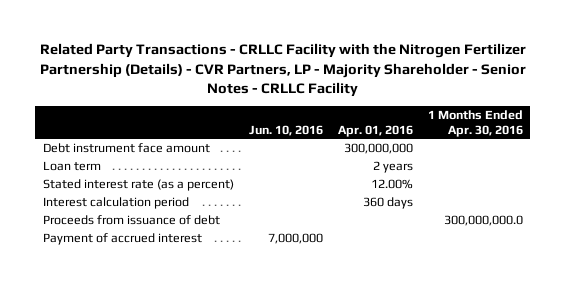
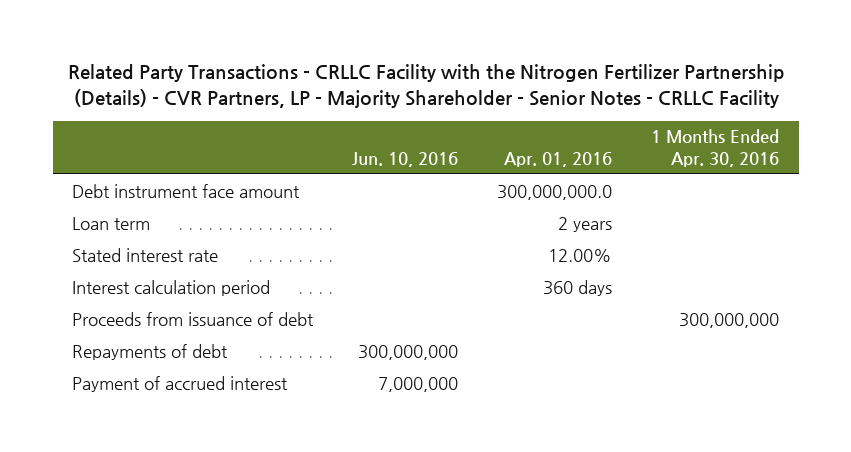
- Debt instrument face amount | | 300,000,000 |
+ Debt instrument face amount | | 300,000,000.0 |
- Stated interest rate (as a percent) | | 12.00% |
+ Stated interest rate | | 12.00% |
- Proceeds from issuance of debt | | | 300,000,000.0
+ Proceeds from issuance of debt | | | 300,000,000
+ Repayments of debt | 300,000,000 | |

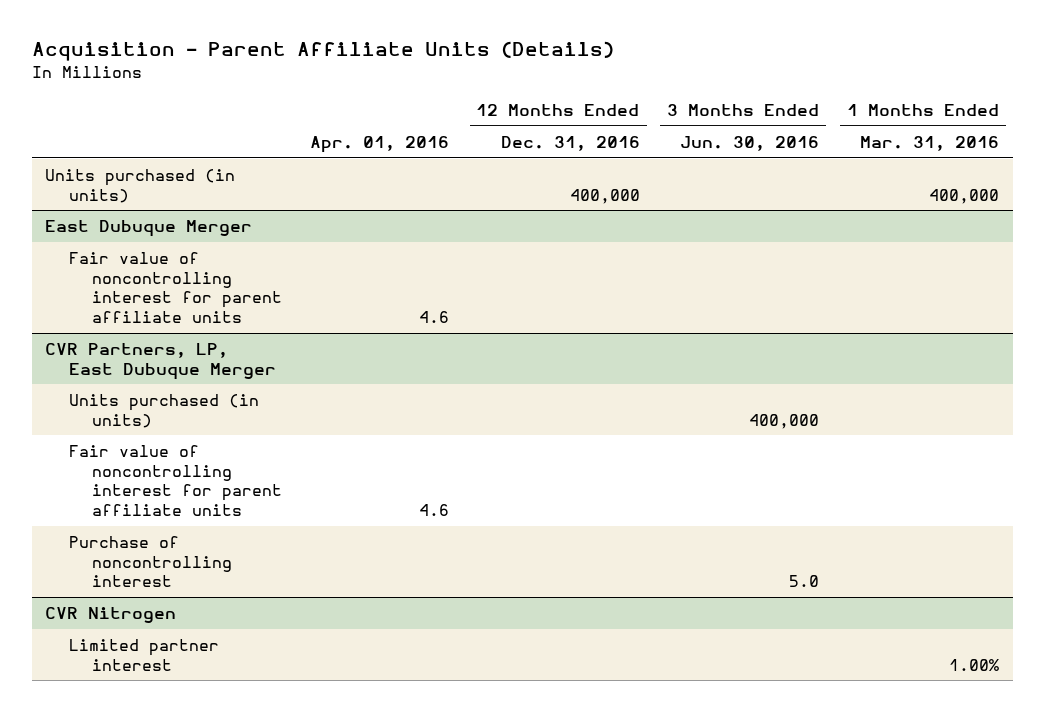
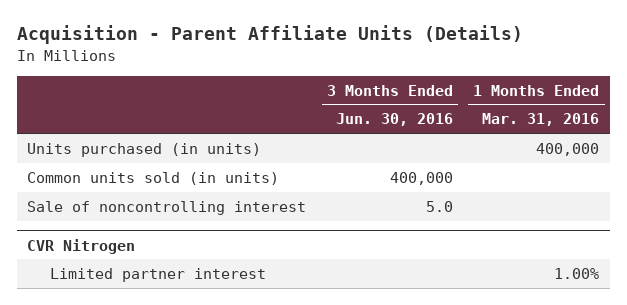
- | Apr. 01, 2016 | 12 Months Ended Dec. 31, 2016 | 3 Months Ended Jun. 30, 2016 | 1 Months Ended Mar. 31, 2016
+ | 3 Months Ended Jun. 30, 2016 | 1 Months Ended Mar. 31, 2016
- East Dubuque Merger
- Fair value of noncontrolling interest for parent affiliate units | 4.6 | | |
- CVR Partners, LP, East Dubuque Merger
- Units purchased (in units) | | | 400,000 |
- Fair value of noncontrolling interest for parent affiliate units | 4.6 | | |
- Purchase of noncontrolling interest | | | 5.0 |
+ Common units sold (in units) | 400,000 |
+ Sale of noncontrolling interest | 5.0 |

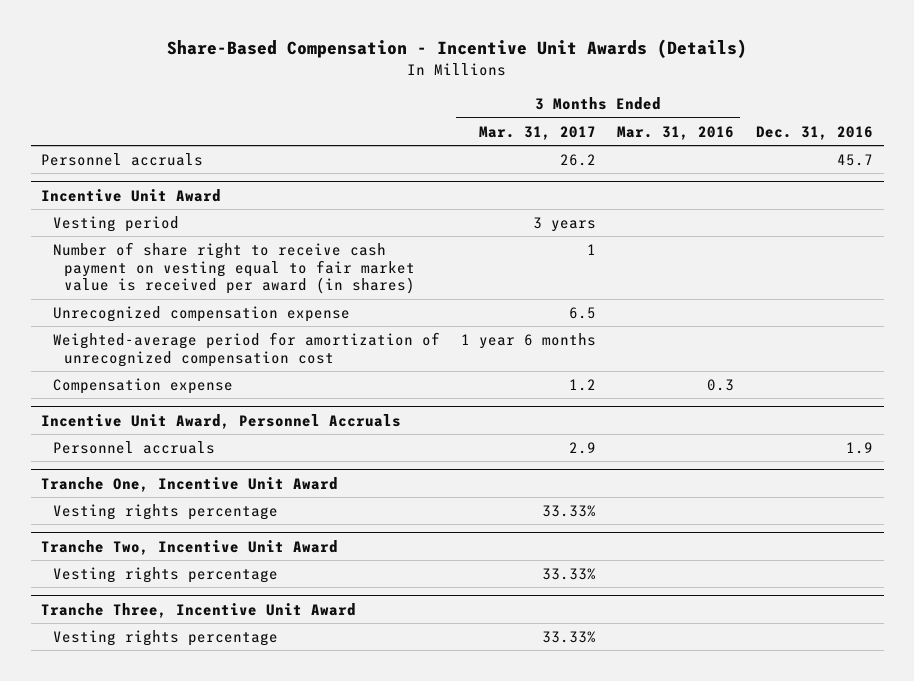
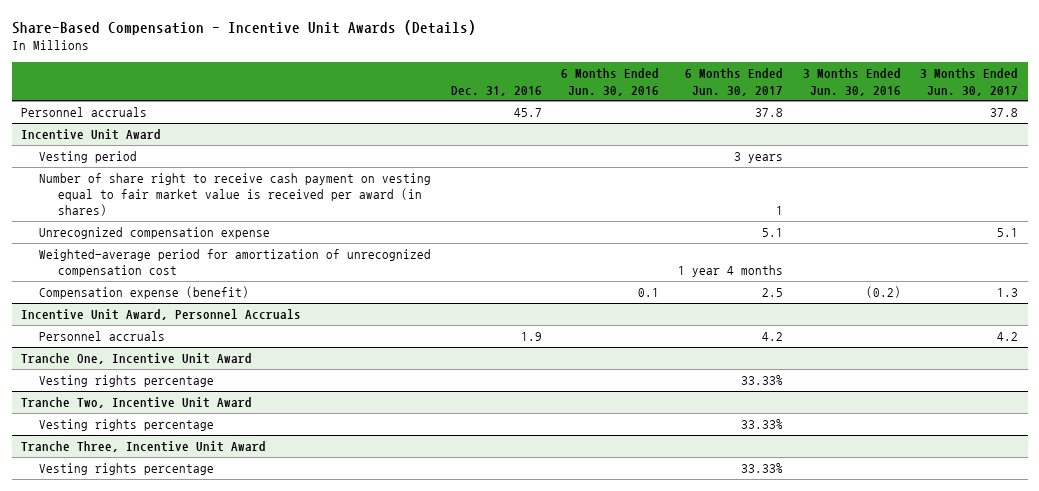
- | 3 Months Ended Mar. 31, 2017 | 3 Months Ended Mar. 31, 2016 | Dec. 31, 2016
+ | Dec. 31, 2016 | 6 Months Ended Jun. 30, 2016 | 6 Months Ended Jun. 30, 2017 | 3 Months Ended Jun. 30, 2016 | 3 Months Ended Jun. 30, 2017
@ Incentive Unit Award
- Compensation expense | 1.2 | 0.3 |
+ Compensation expense (benefit) | | 0.1 | 2.5 | (0.2) | 1.3

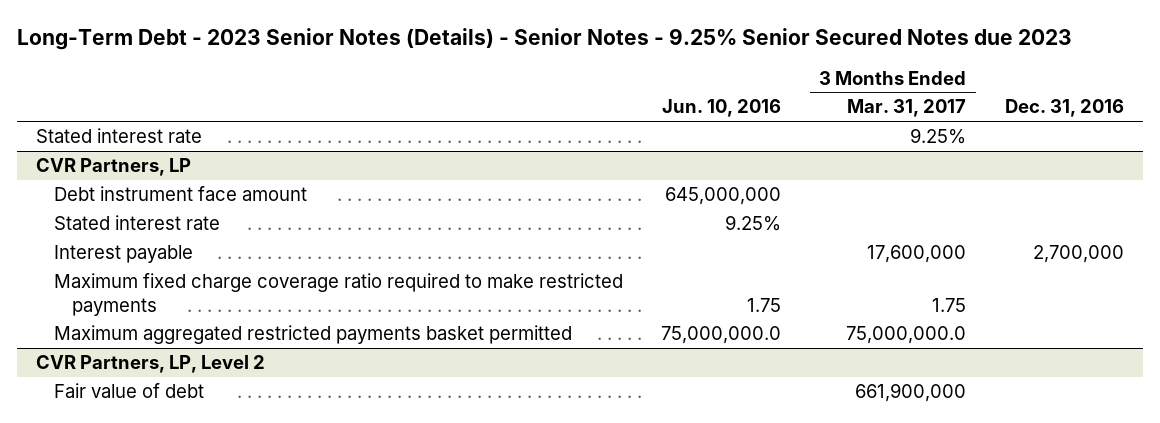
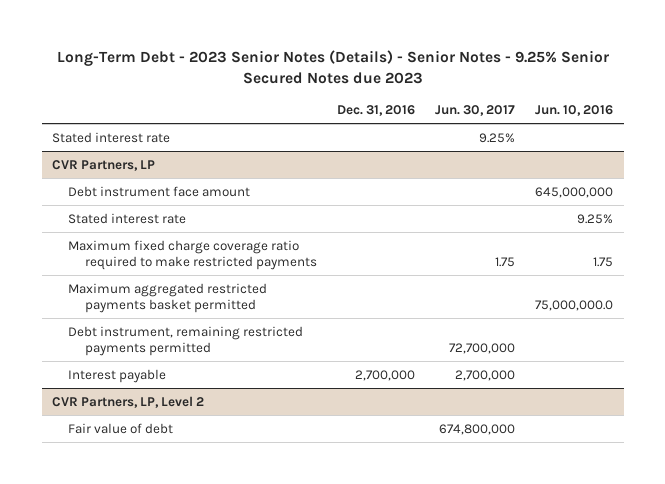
- | Jun. 10, 2016 | 3 Months Ended Mar. 31, 2017 | Dec. 31, 2016
+ | Dec. 31, 2016 | Jun. 30, 2017 | Jun. 10, 2016
@ CVR Partners, LP
+ Debt instrument, remaining restricted payments permitted | | 72,700,000 |
moved down: Interest payable | 2,700,000 | 2,700,000 |

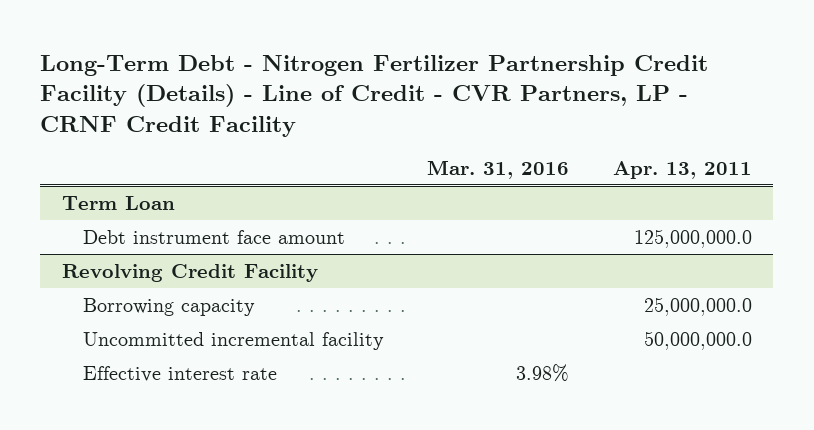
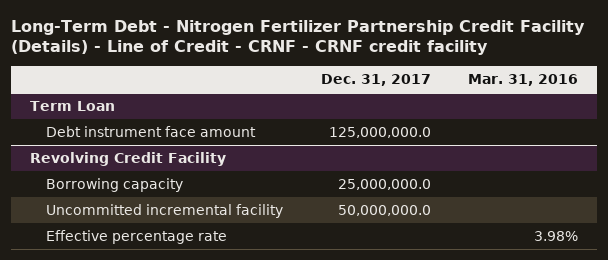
- Long-Term Debt - Nitrogen Fertilizer Partnership Credit Facility (Details) - Line of Credit - CVR Partners, LP - CRNF Credit Facility
+ Long-Term Debt - Nitrogen Fertilizer Partnership Credit Facility (Details) - Line of Credit - CRNF - CRNF credit facility
- | Mar. 31, 2016 | Apr. 13, 2011
+ | Dec. 31, 2017 | Mar. 31, 2016
@ Revolving Credit Facility
- Effective interest rate | 3.98% |
+ Effective percentage rate | | 3.98%

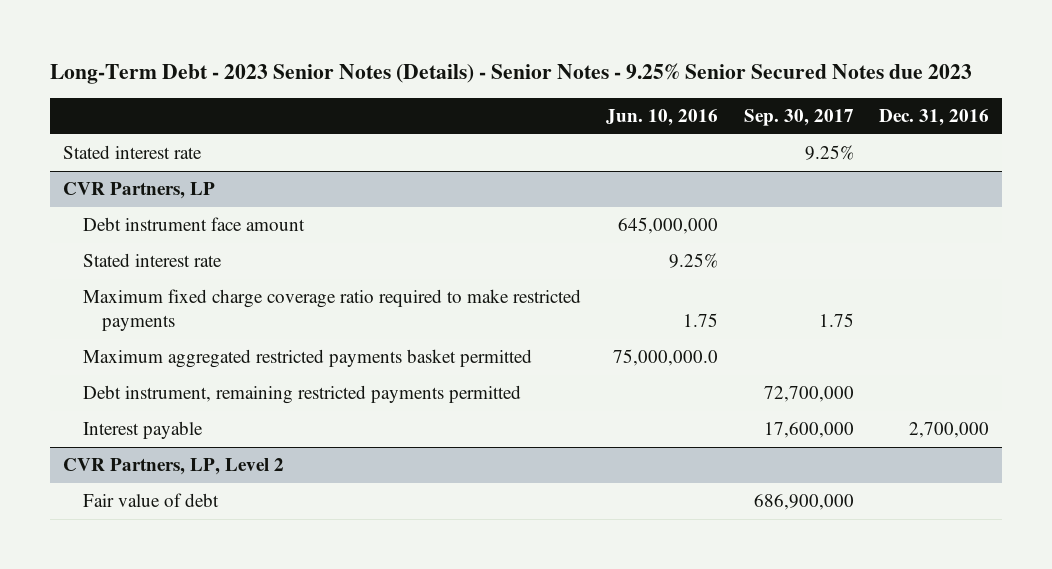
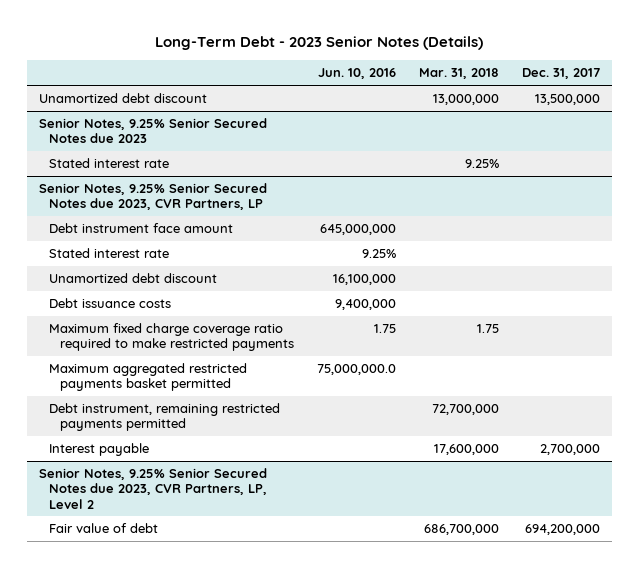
- Long-Term Debt - 2023 Senior Notes (Details) - Senior Notes - 9.25% Senior Secured Notes due 2023
+ Long-Term Debt - 2023 Senior Notes (Details)
- | Jun. 10, 2016 | Sep. 30, 2017 | Dec. 31, 2016
+ | Jun. 10, 2016 | Mar. 31, 2018 | Dec. 31, 2017
- Stated interest rate | | 9.25% |
- CVR Partners, LP
+ Unamortized debt discount | | 13,000,000 | 13,500,000
+ Senior Notes, 9.25% Senior Secured Notes due 2023
+ Stated interest rate | | 9.25% |
+ Senior Notes, 9.25% Senior Secured Notes due 2023, CVR Partners, LP
+ Unamortized debt discount | 16,100,000 | |
+ Debt issuance costs | 9,400,000 | |
- CVR Partners, LP, Level 2
+ Senior Notes, 9.25% Senior Secured Notes due 2023, CVR Partners, LP, Level 2

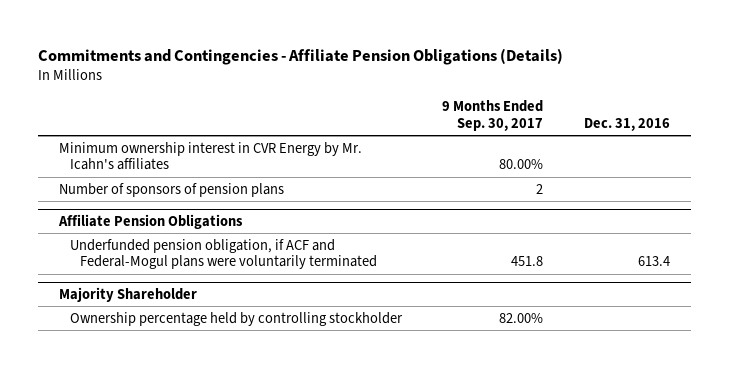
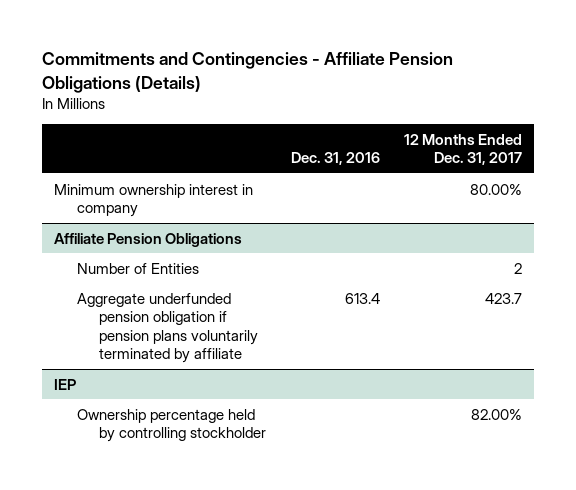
- | 9 Months Ended Sep. 30, 2017 | Dec. 31, 2016
+ | Dec. 31, 2016 | 12 Months Ended Dec. 31, 2017
- Minimum ownership interest in CVR Energy by Mr. Icahn's affiliates | 80.00% |
- Number of sponsors of pension plans | 2 |
+ Minimum ownership interest in company | | 80.00%
@ Affiliate Pension Obligations
- Underfunded pension obligation, if ACF and Federal-Mogul plans were voluntarily terminated | 451.8 | 613.4
- Majority Shareholder
@ Affiliate Pension Obligations
+ Number of Entities | | 2
+ Aggregate underfunded pension obligation if pension plans voluntarily terminated by affiliate | 613.4 | 423.7
+ IEP

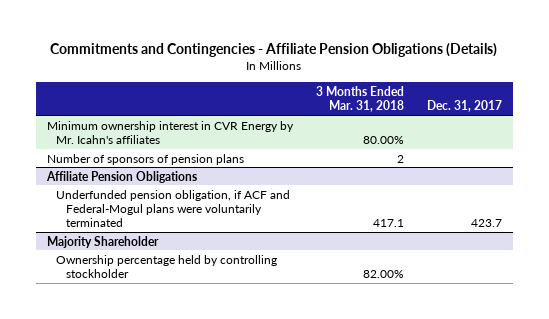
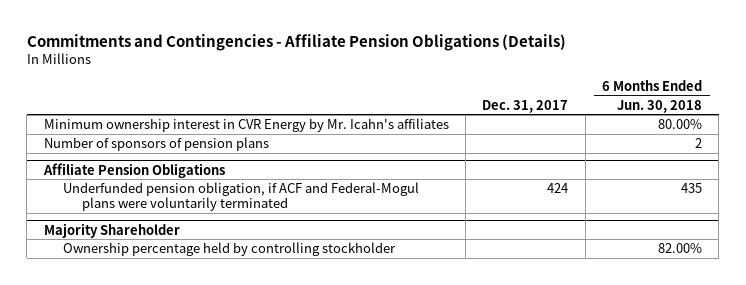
- | 3 Months Ended Mar. 31, 2018 | Dec. 31, 2017
+ | Dec. 31, 2017 | 6 Months Ended Jun. 30, 2018
@ Affiliate Pension Obligations
- Underfunded pension obligation, if ACF and Federal-Mogul plans were voluntarily terminated | 417.1 | 423.7
+ Underfunded pension obligation, if ACF and Federal-Mogul plans were voluntarily terminated | 424 | 435

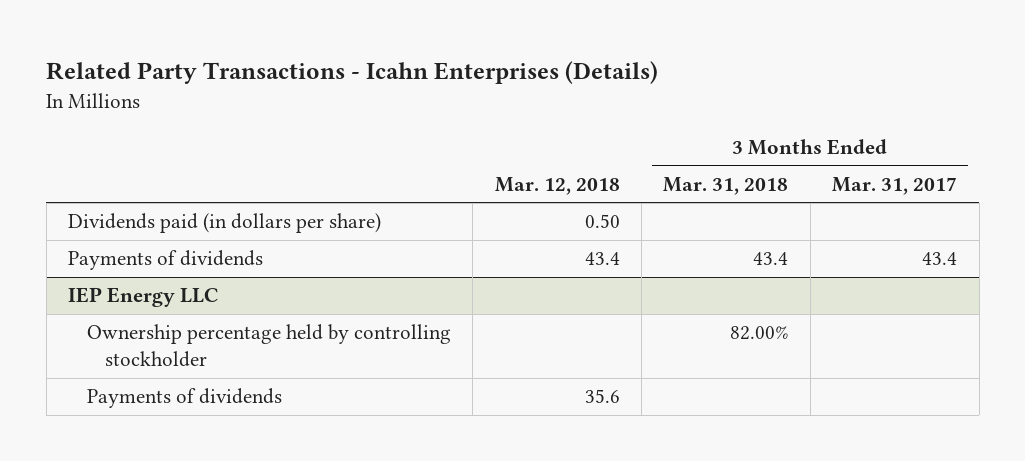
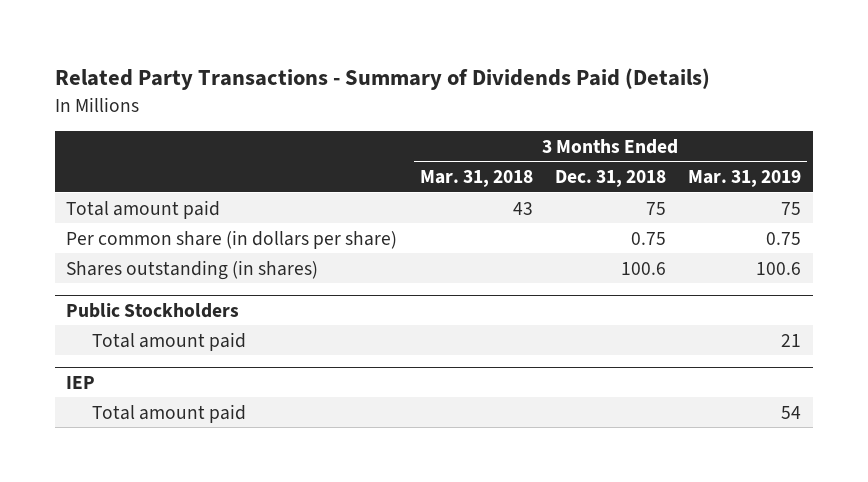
- Related Party Transactions - Icahn Enterprises (Details)
+ Related Party Transactions - Summary of Dividends Paid (Details)
- | Mar. 12, 2018 | 3 Months Ended Mar. 31, 2018 | 3 Months Ended Mar. 31, 2017
+ | 3 Months Ended Mar. 31, 2018 | 3 Months Ended Dec. 31, 2018 | 3 Months Ended Mar. 31, 2019
- Dividends paid (in dollars per share) | 0.50 | |
- Payments of dividends | 43.4 | 43.4 | 43.4
- IEP Energy LLC
- Ownership percentage held by controlling stockholder | | 82.00% |
- Payments of dividends | 35.6 | |
+ Total amount paid | 43 | 75 | 75
+ Per common share (in dollars per share) | | 0.75 | 0.75
+ Shares outstanding (in shares) | | 100.6 | 100.6
+ Public Stockholders
+ Total amount paid | | | 21
+ IEP
+ Total amount paid | | | 54

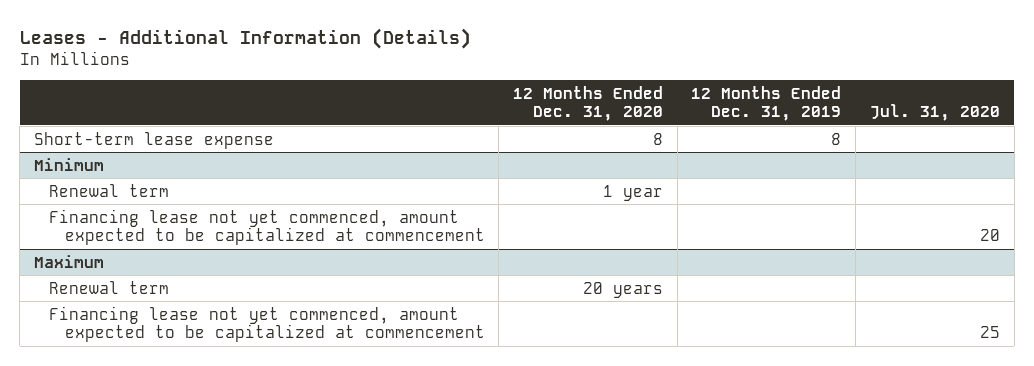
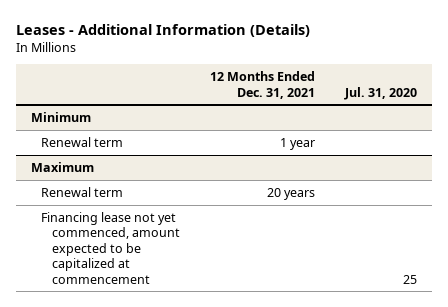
- | 12 Months Ended Dec. 31, 2020 | 12 Months Ended Dec. 31, 2019 | Jul. 31, 2020
+ | 12 Months Ended Dec. 31, 2021 | Jul. 31, 2020
- Short-term lease expense | 8 | 8 |
@ Minimum
- Financing lease not yet commenced, amount expected to be capitalized at commencement | | | 20

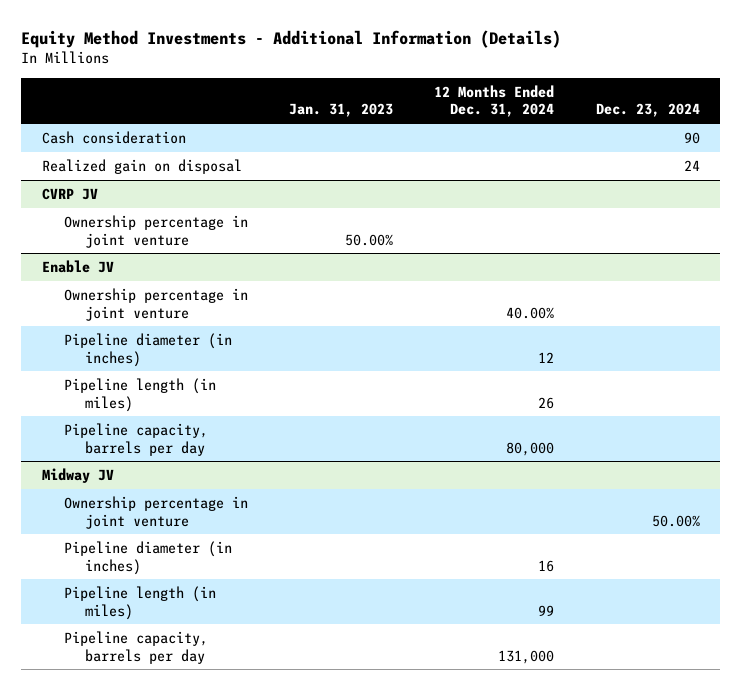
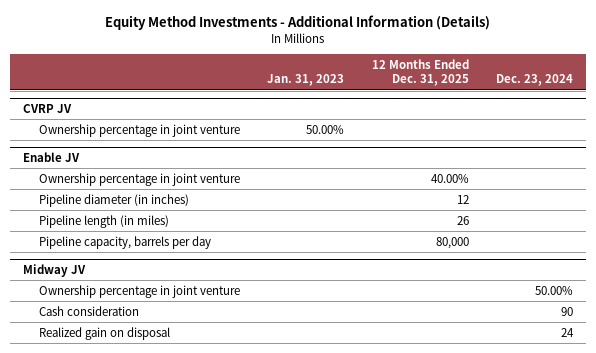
- | Jan. 31, 2023 | 12 Months Ended Dec. 31, 2024 | Dec. 23, 2024
+ | Jan. 31, 2023 | 12 Months Ended Dec. 31, 2025 | Dec. 23, 2024
- Cash consideration | | | 90
- Realized gain on disposal | | | 24
@ Midway JV
- Pipeline diameter (in inches) | | 16 |
- Pipeline length (in miles) | | 99 |
- Pipeline capacity, barrels per day | | 131,000 |
+ Cash consideration | | | 90
+ Realized gain on disposal | | | 24

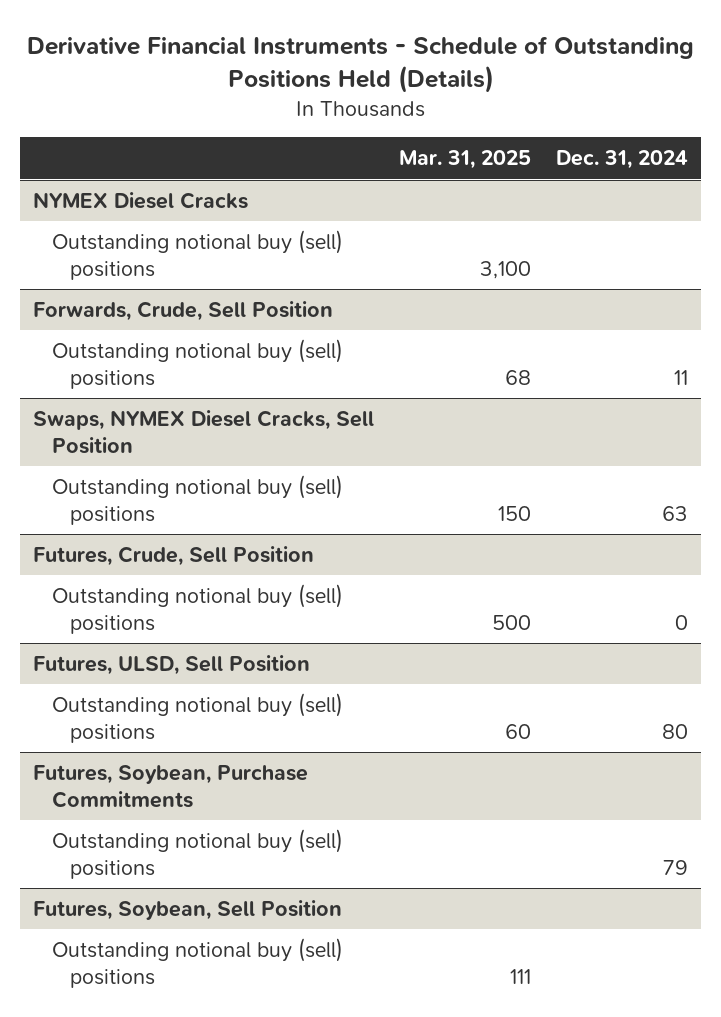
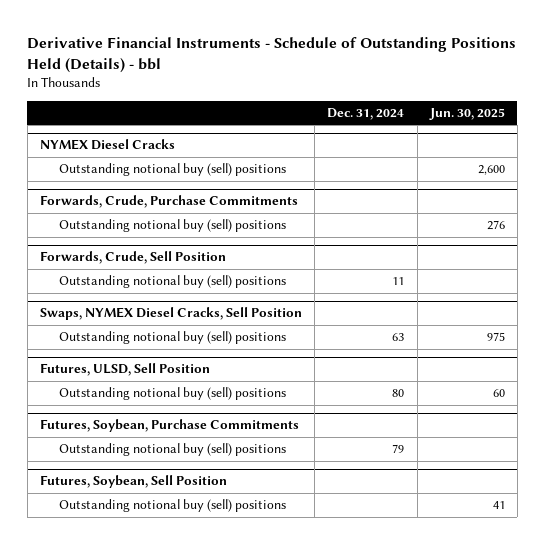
- Derivative Financial Instruments - Schedule of Outstanding Positions Held (Details)
+ Derivative Financial Instruments - Schedule of Outstanding Positions Held (Details) - bbl
- | Mar. 31, 2025 | Dec. 31, 2024
+ | Dec. 31, 2024 | Jun. 30, 2025
+ Forwards, Crude, Purchase Commitments
+ Outstanding notional buy (sell) positions | | 276
- Futures, Crude, Sell Position
- Outstanding notional buy (sell) positions | 500 | 0

